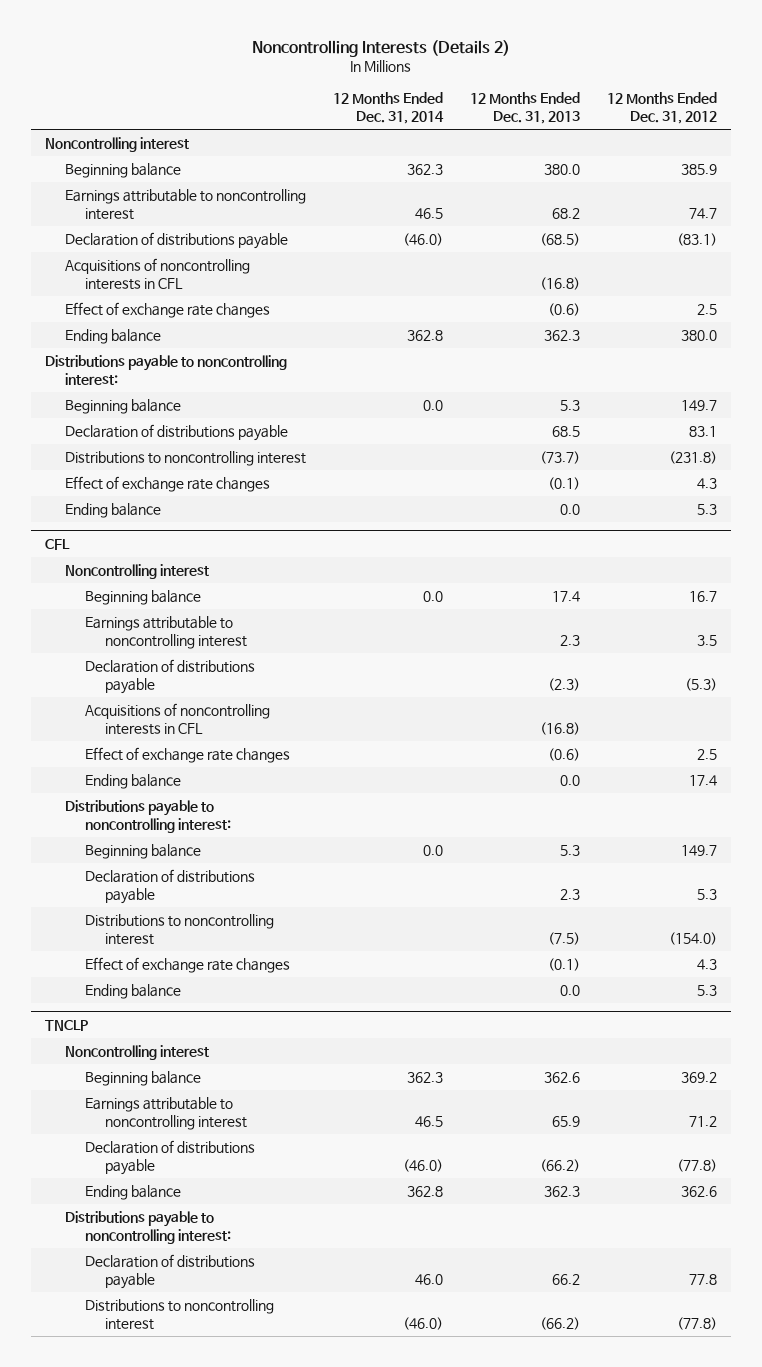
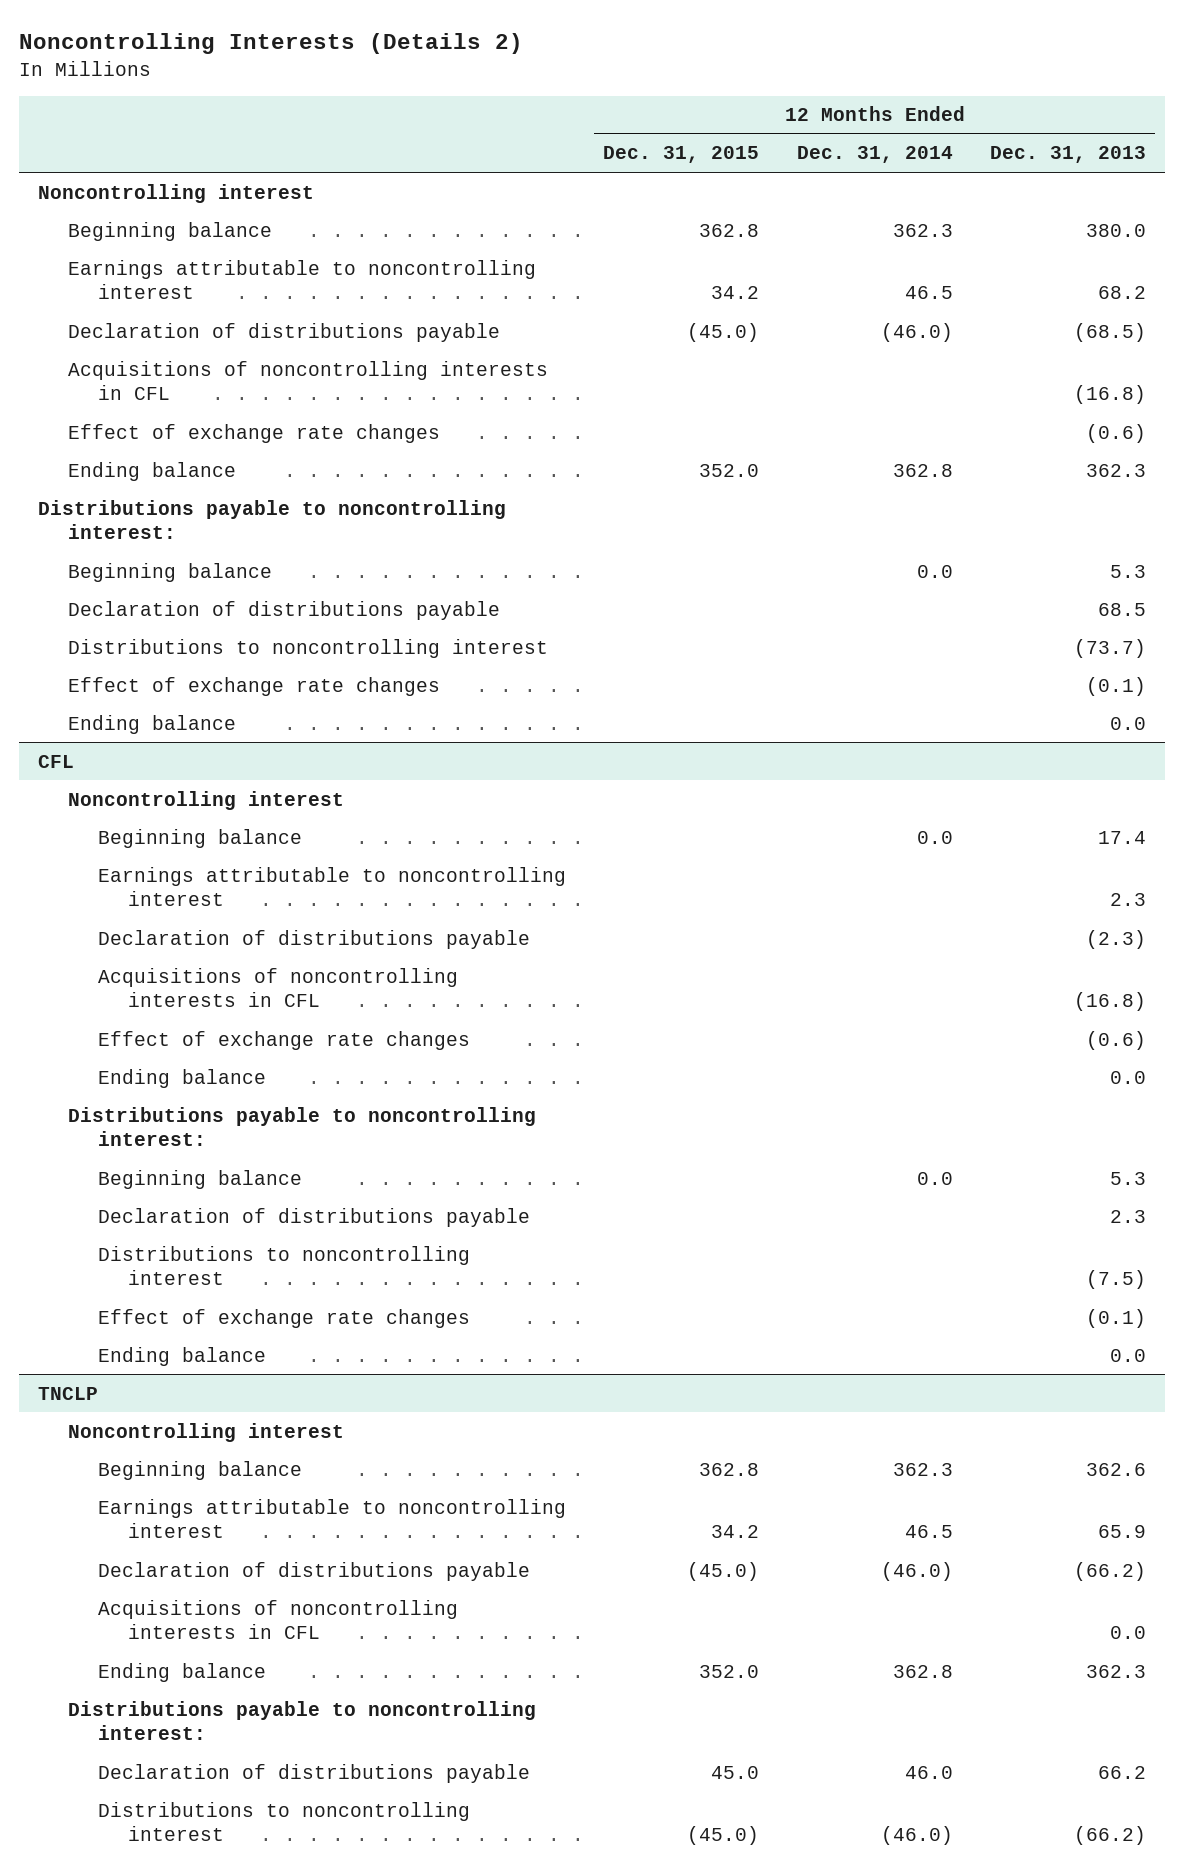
- | 12 Months Ended Dec. 31, 2014 | 12 Months Ended Dec. 31, 2013 | 12 Months Ended Dec. 31, 2012
+ | 12 Months Ended Dec. 31, 2015 | 12 Months Ended Dec. 31, 2014 | 12 Months Ended Dec. 31, 2013
@ TNCLP
+ Acquisitions of noncontrolling interests in CFL | | | 0.0

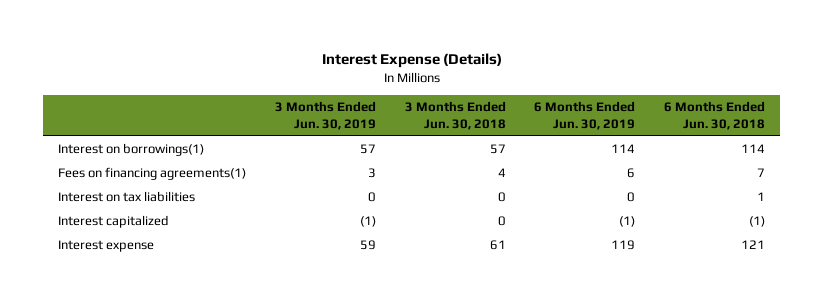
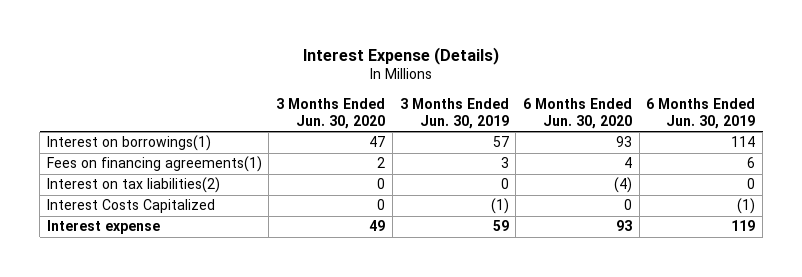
- | 3 Months Ended Jun. 30, 2019 | 3 Months Ended Jun. 30, 2018 | 6 Months Ended Jun. 30, 2019 | 6 Months Ended Jun. 30, 2018
+ | 3 Months Ended Jun. 30, 2020 | 3 Months Ended Jun. 30, 2019 | 6 Months Ended Jun. 30, 2020 | 6 Months Ended Jun. 30, 2019
- Interest on tax liabilities | 0 | 0 | 0 | 1
- Interest capitalized | (1) | 0 | (1) | (1)
+ Interest on tax liabilities(2) | 0 | 0 | (4) | 0
+ Interest Costs Capitalized | 0 | (1) | 0 | (1)

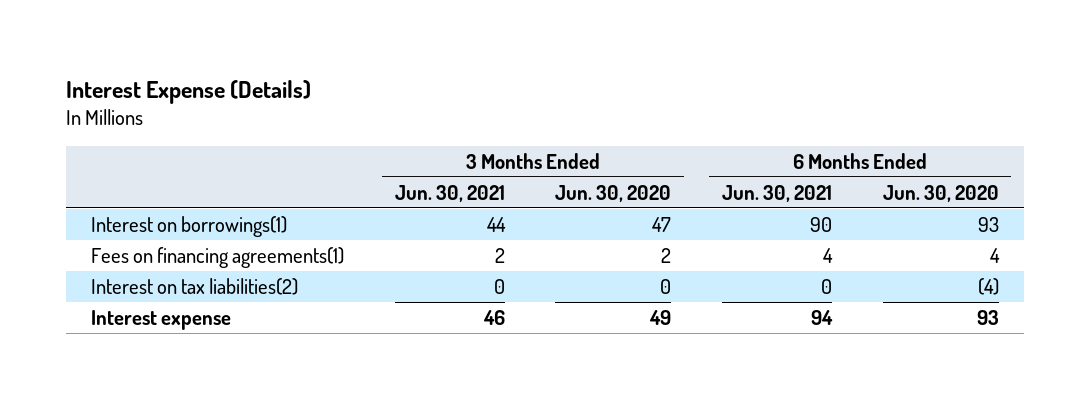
- | 3 Months Ended Jun. 30, 2020 | 3 Months Ended Jun. 30, 2019 | 6 Months Ended Jun. 30, 2020 | 6 Months Ended Jun. 30, 2019
+ | 3 Months Ended Jun. 30, 2021 | 3 Months Ended Jun. 30, 2020 | 6 Months Ended Jun. 30, 2021 | 6 Months Ended Jun. 30, 2020
- Interest Costs Capitalized | 0 | (1) | 0 | (1)

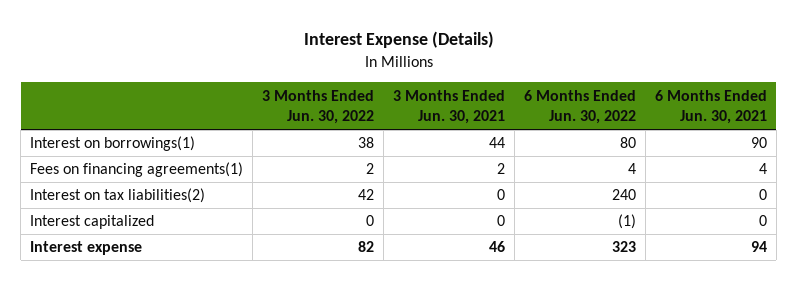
- | 3 Months Ended Jun. 30, 2021 | 3 Months Ended Jun. 30, 2020 | 6 Months Ended Jun. 30, 2021 | 6 Months Ended Jun. 30, 2020
+ | 3 Months Ended Jun. 30, 2022 | 3 Months Ended Jun. 30, 2021 | 6 Months Ended Jun. 30, 2022 | 6 Months Ended Jun. 30, 2021
+ Interest capitalized | 0 | 0 | (1) | 0

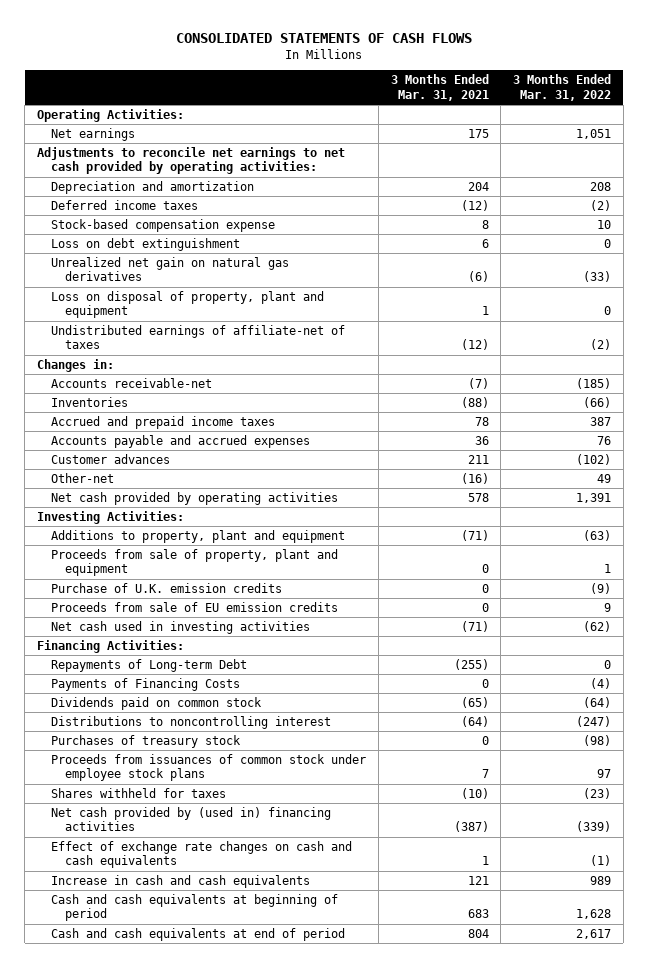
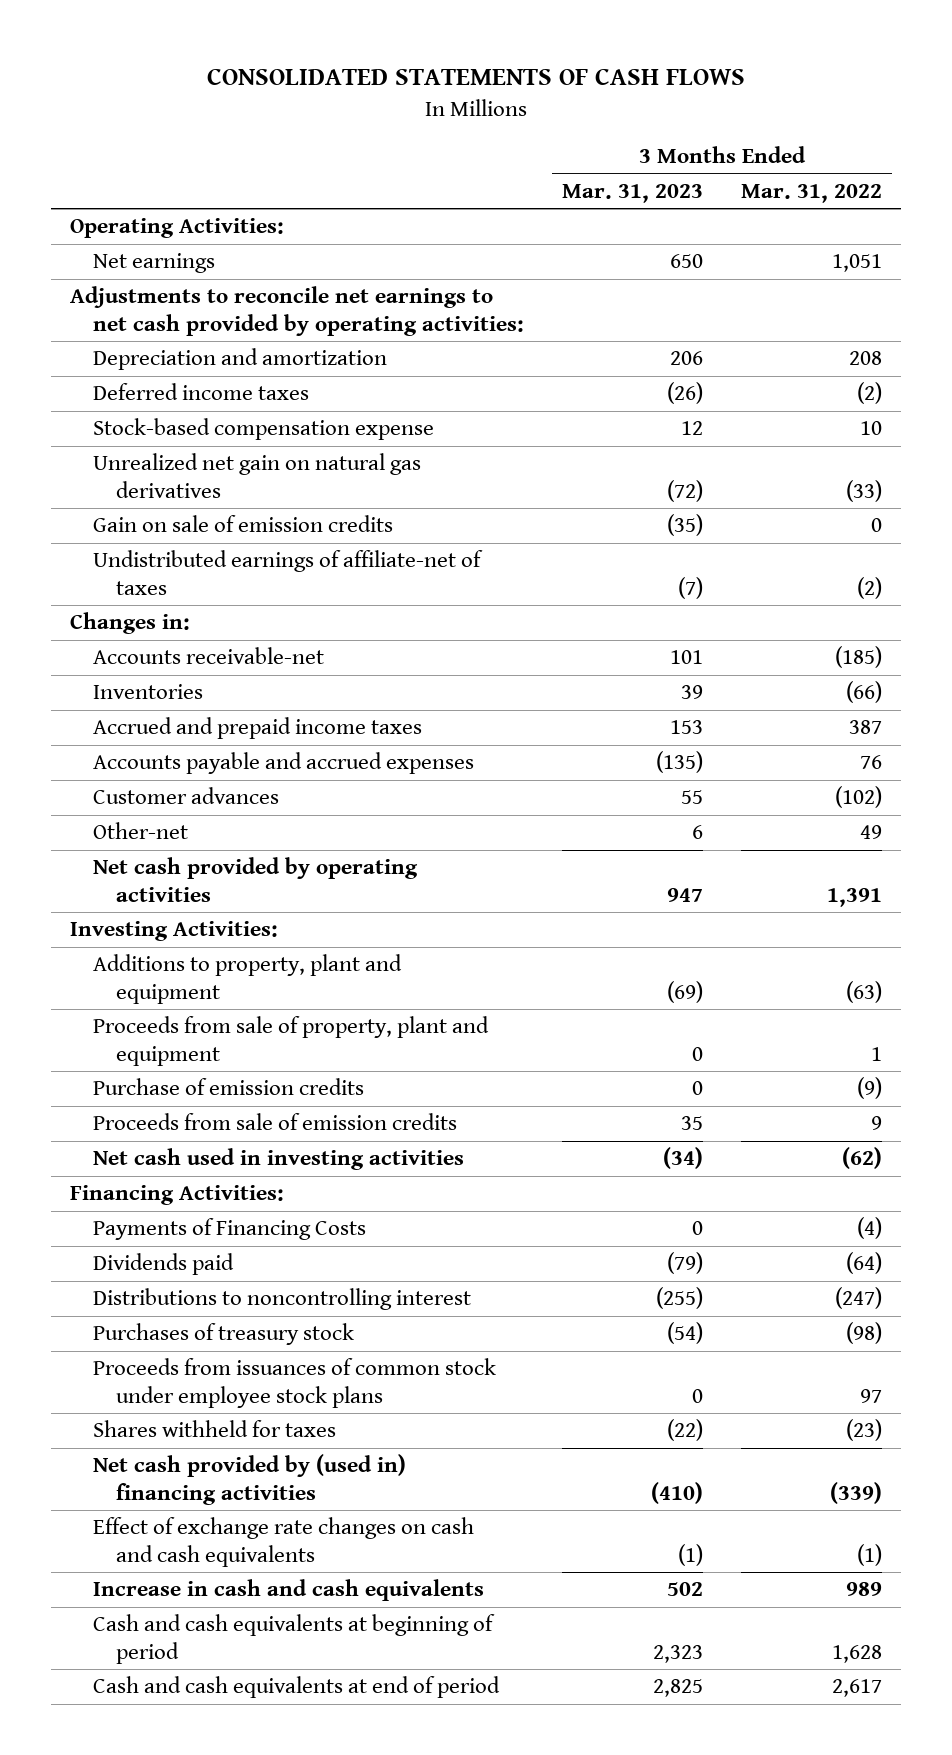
- | 3 Months Ended Mar. 31, 2021 | 3 Months Ended Mar. 31, 2022
+ | 3 Months Ended Mar. 31, 2023 | 3 Months Ended Mar. 31, 2022
- Loss on debt extinguishment | 6 | 0
- Loss on disposal of property, plant and equipment | 1 | 0
+ Gain on sale of emission credits | (35) | 0
- Purchase of U.K. emission credits | 0 | (9)
- Proceeds from sale of EU emission credits | 0 | 9
+ Purchase of emission credits | 0 | (9)
+ Proceeds from sale of emission credits | 35 | 9
- Repayments of Long-term Debt | (255) | 0
- Dividends paid on common stock | (65) | (64)
+ Dividends paid | (79) | (64)

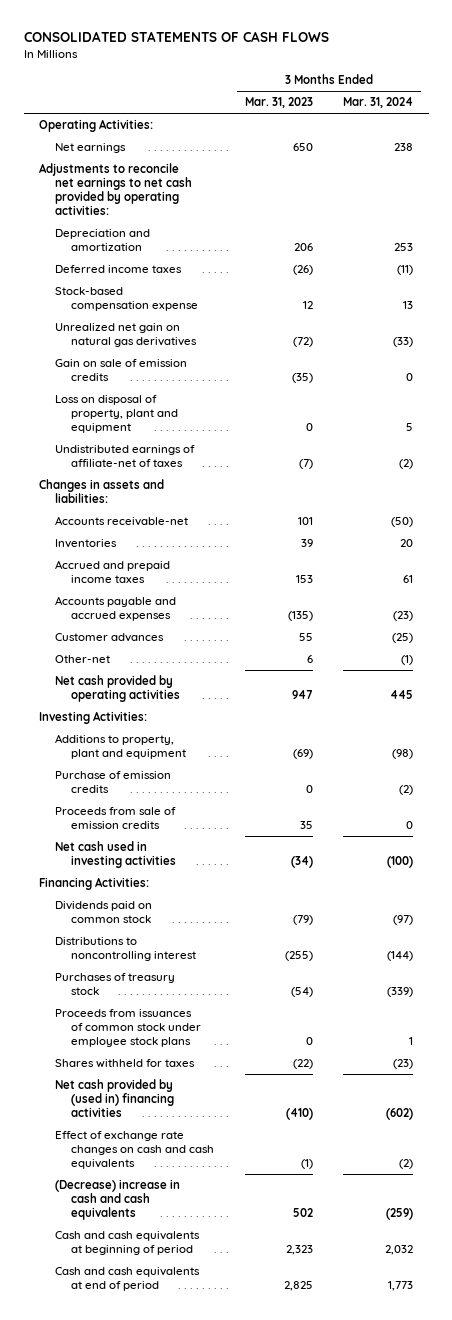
- | 3 Months Ended Mar. 31, 2023 | 3 Months Ended Mar. 31, 2022
+ | 3 Months Ended Mar. 31, 2023 | 3 Months Ended Mar. 31, 2024
+ Loss on disposal of property, plant and equipment | 0 | 5
- Changes in:
+ Changes in assets and liabilities:
- Proceeds from sale of property, plant and equipment | 0 | 1
- Payments of Financing Costs | 0 | (4)
- Dividends paid | (79) | (64)
+ Dividends paid on common stock | (79) | (97)
- Increase in cash and cash equivalents | 502 | 989
+ (Decrease) increase in cash and cash equivalents | 502 | (259)

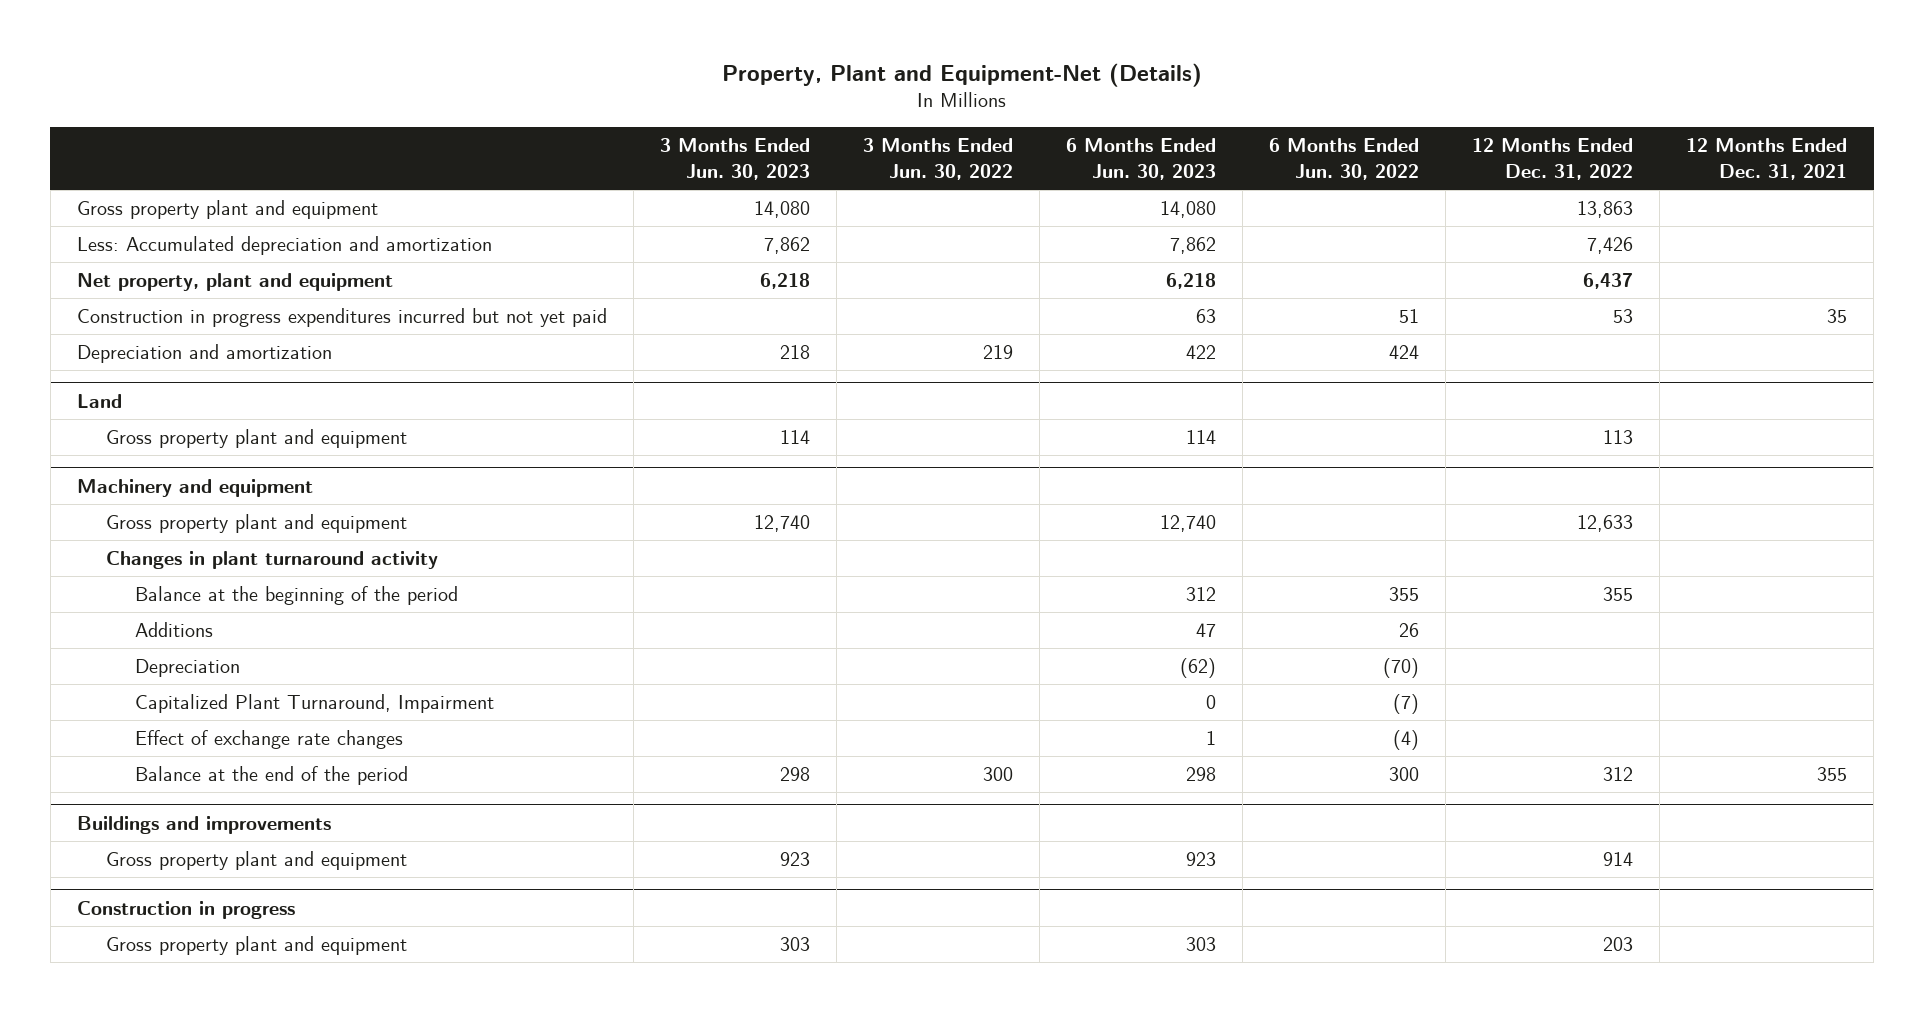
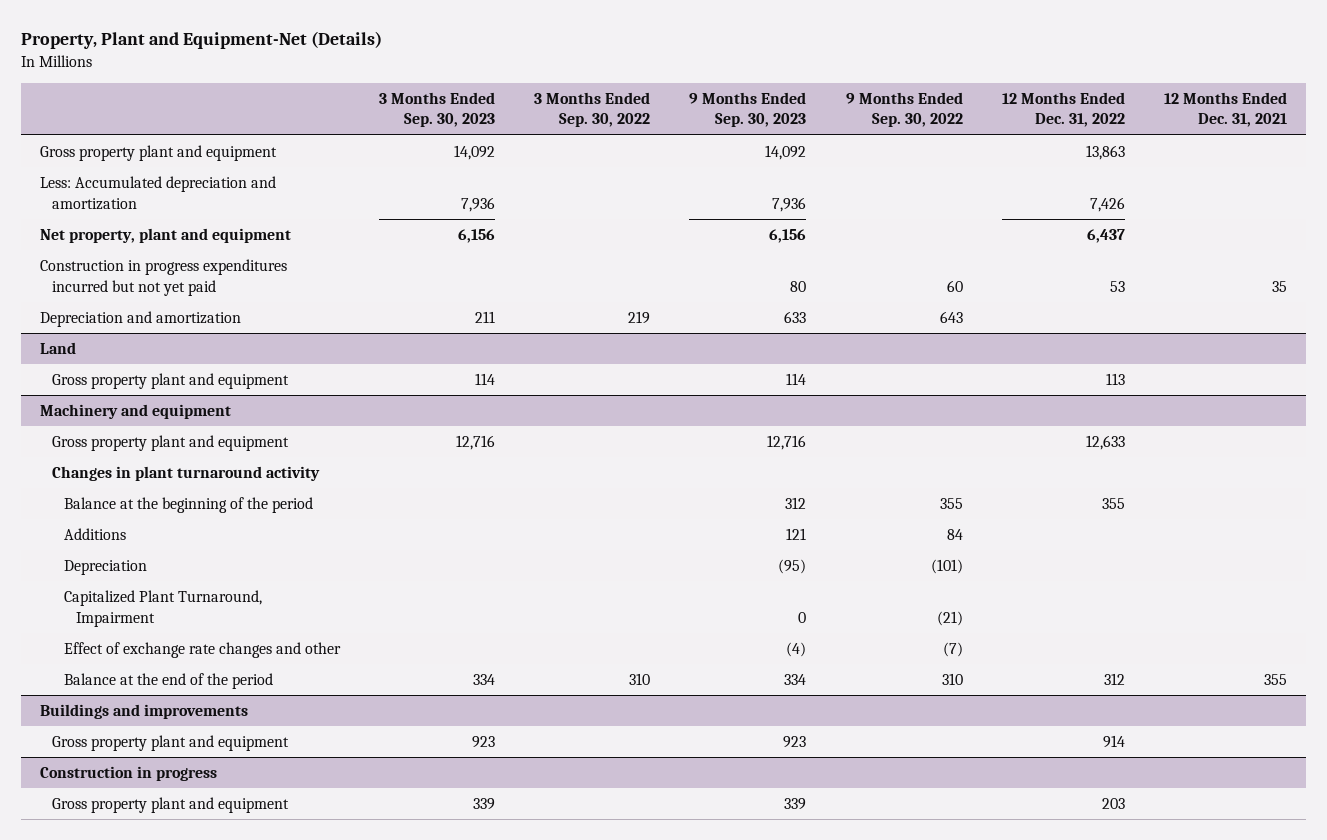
- | 3 Months Ended Jun. 30, 2023 | 3 Months Ended Jun. 30, 2022 | 6 Months Ended Jun. 30, 2023 | 6 Months Ended Jun. 30, 2022 | 12 Months Ended Dec. 31, 2022 | 12 Months Ended Dec. 31, 2021
+ | 3 Months Ended Sep. 30, 2023 | 3 Months Ended Sep. 30, 2022 | 9 Months Ended Sep. 30, 2023 | 9 Months Ended Sep. 30, 2022 | 12 Months Ended Dec. 31, 2022 | 12 Months Ended Dec. 31, 2021
@ Machinery and equipment
- Effect of exchange rate changes | | | 1 | (4) | |
+ Effect of exchange rate changes and other | | | (4) | (7) | |

